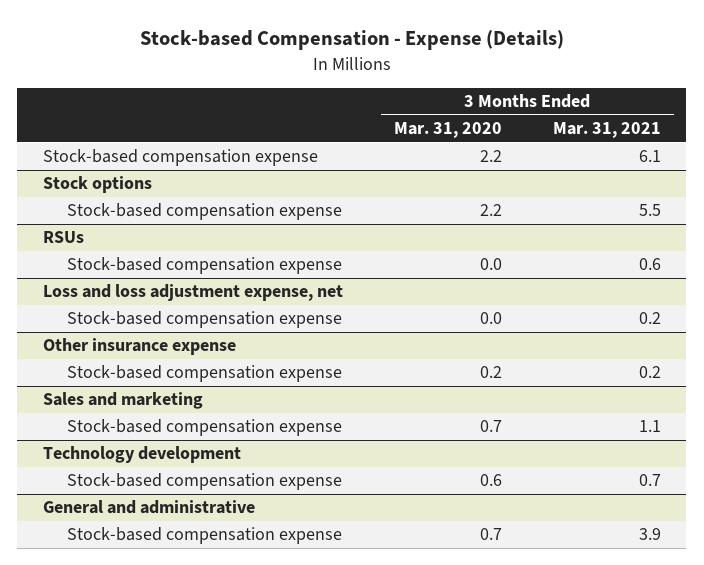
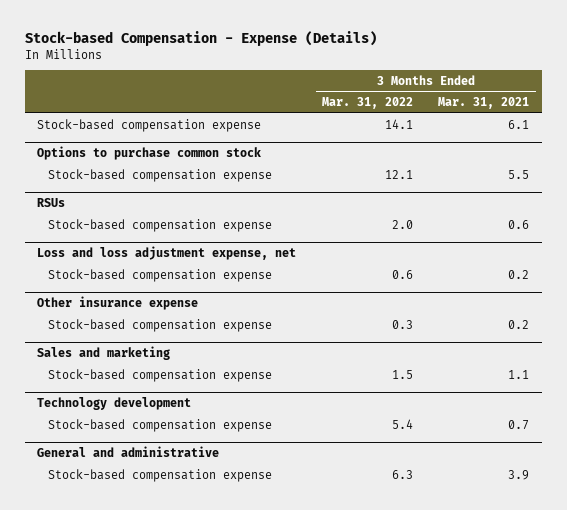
- | 3 Months Ended Mar. 31, 2020 | 3 Months Ended Mar. 31, 2021
+ | 3 Months Ended Mar. 31, 2022 | 3 Months Ended Mar. 31, 2021
- Stock options
+ Options to purchase common stock

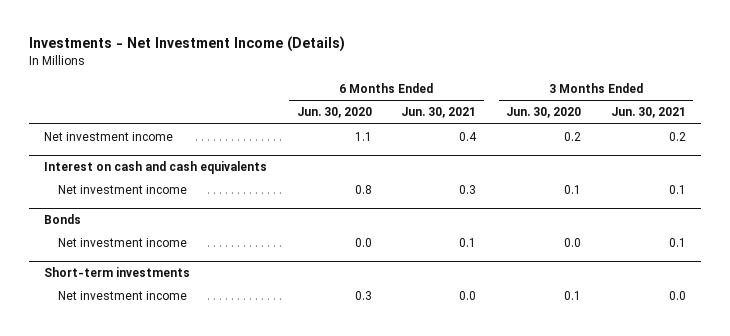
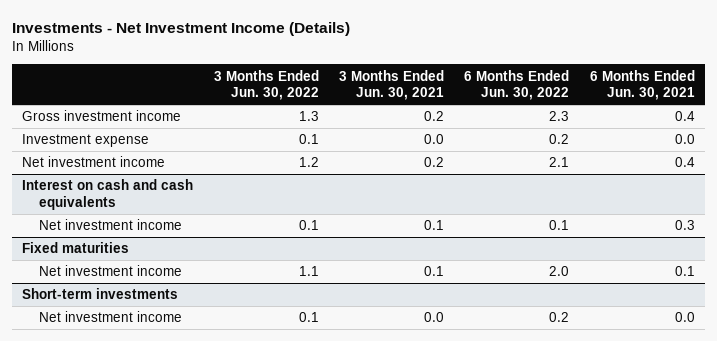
- | 6 Months Ended Jun. 30, 2020 | 6 Months Ended Jun. 30, 2021 | 3 Months Ended Jun. 30, 2020 | 3 Months Ended Jun. 30, 2021
+ | 3 Months Ended Jun. 30, 2022 | 3 Months Ended Jun. 30, 2021 | 6 Months Ended Jun. 30, 2022 | 6 Months Ended Jun. 30, 2021
+ Gross investment income | 1.3 | 0.2 | 2.3 | 0.4
+ Investment expense | 0.1 | 0.0 | 0.2 | 0.0
- Bonds
+ Fixed maturities

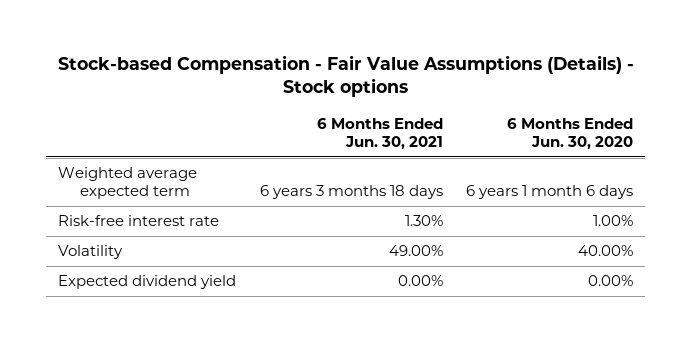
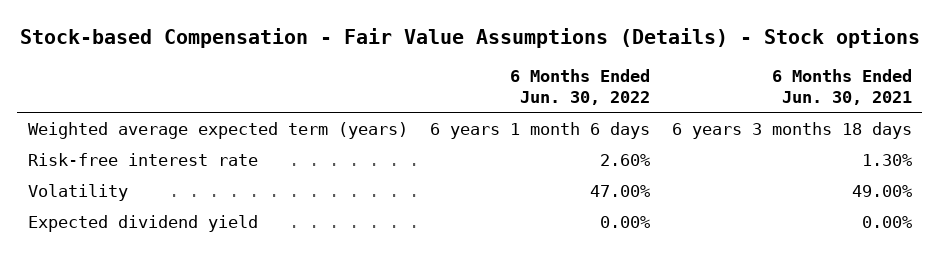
- | 6 Months Ended Jun. 30, 2021 | 6 Months Ended Jun. 30, 2020
+ | 6 Months Ended Jun. 30, 2022 | 6 Months Ended Jun. 30, 2021
- Weighted average expected term | 6 years 3 months 18 days | 6 years 1 month 6 days
+ Weighted average expected term (years) | 6 years 1 month 6 days | 6 years 3 months 18 days

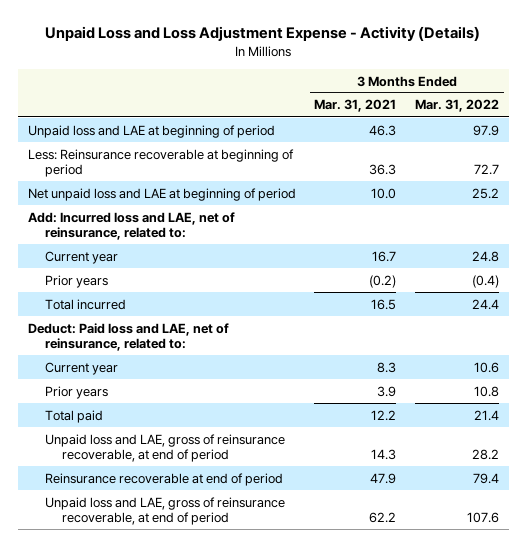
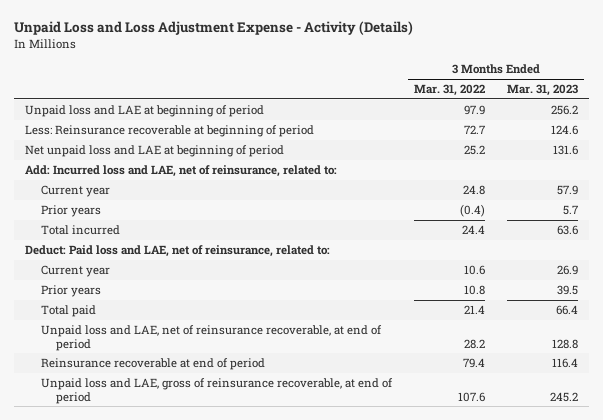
- | 3 Months Ended Mar. 31, 2021 | 3 Months Ended Mar. 31, 2022
+ | 3 Months Ended Mar. 31, 2022 | 3 Months Ended Mar. 31, 2023
- Unpaid loss and LAE, gross of reinsurance recoverable, at end of period | 14.3 | 28.2
+ Unpaid loss and LAE, net of reinsurance recoverable, at end of period | 28.2 | 128.8

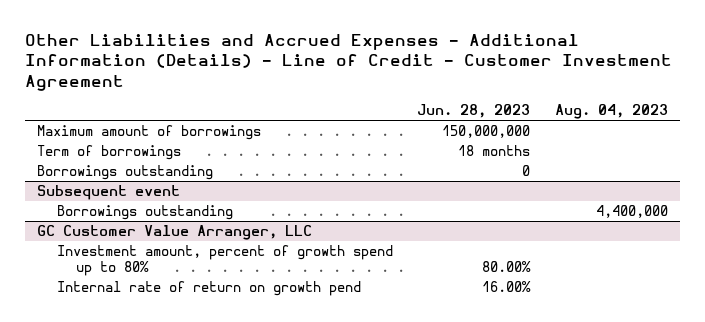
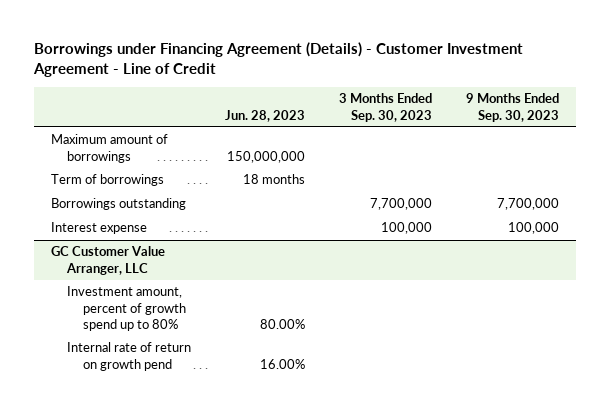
- Other Liabilities and Accrued Expenses - Additional Information (Details) - Line of Credit - Customer Investment Agreement
+ Borrowings under Financing Agreement (Details) - Customer Investment Agreement - Line of Credit
- | Jun. 28, 2023 | Aug. 04, 2023
+ | Jun. 28, 2023 | 3 Months Ended Sep. 30, 2023 | 9 Months Ended Sep. 30, 2023
- Borrowings outstanding | 0 |
- Subsequent event
+ Interest expense | | 100,000 | 100,000

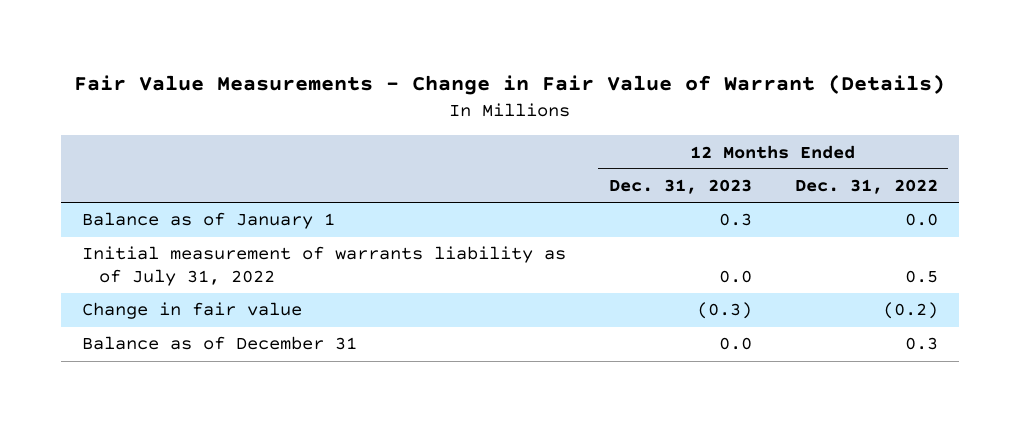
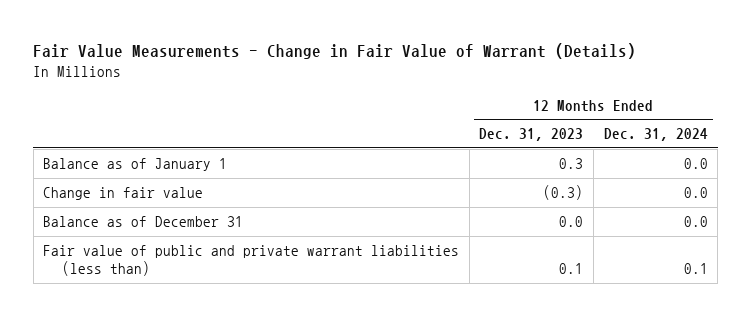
- | 12 Months Ended Dec. 31, 2023 | 12 Months Ended Dec. 31, 2022
+ | 12 Months Ended Dec. 31, 2023 | 12 Months Ended Dec. 31, 2024
- Initial measurement of warrants liability as of July 31, 2022 | 0.0 | 0.5
+ Fair value of public and private warrant liabilities (less than) | 0.1 | 0.1

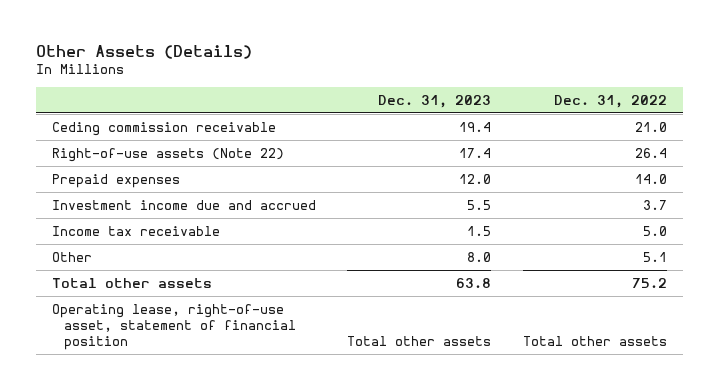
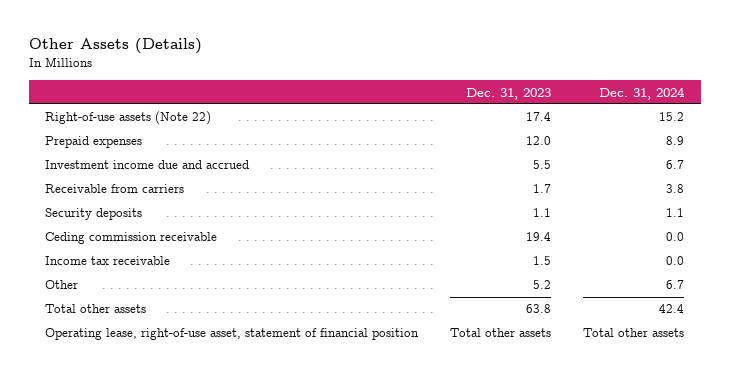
- | Dec. 31, 2023 | Dec. 31, 2022
+ | Dec. 31, 2023 | Dec. 31, 2024
+ Receivable from carriers | 1.7 | 3.8
+ Security deposits | 1.1 | 1.1
moved down: Ceding commission receivable | 19.4 | 0.0
- Other | 8.0 | 5.1
+ Other | 5.2 | 6.7

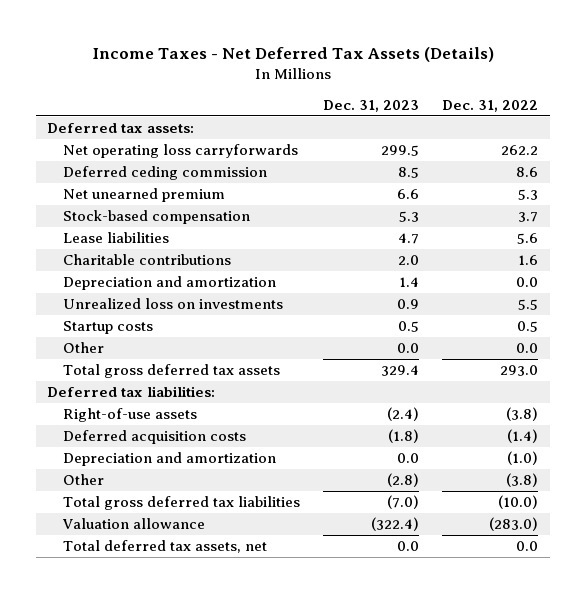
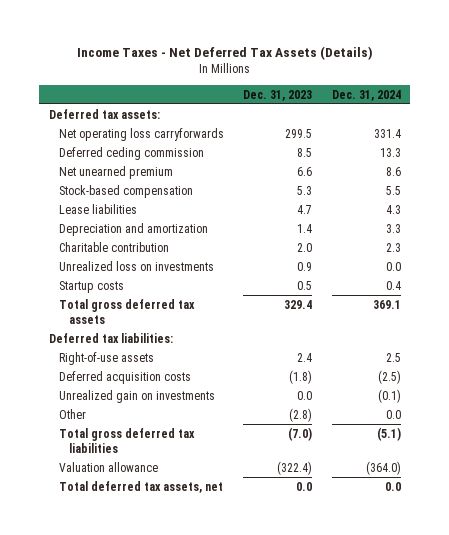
- | Dec. 31, 2023 | Dec. 31, 2022
+ | Dec. 31, 2023 | Dec. 31, 2024
- Charitable contributions | 2.0 | 1.6
+ Charitable contribution | 2.0 | 2.3
- Other | 0.0 | 0.0
- Right-of-use assets | (2.4) | (3.8)
+ Right-of-use assets | 2.4 | 2.5
- Depreciation and amortization | 0.0 | (1.0)
+ Unrealized gain on investments | 0.0 | (0.1)

